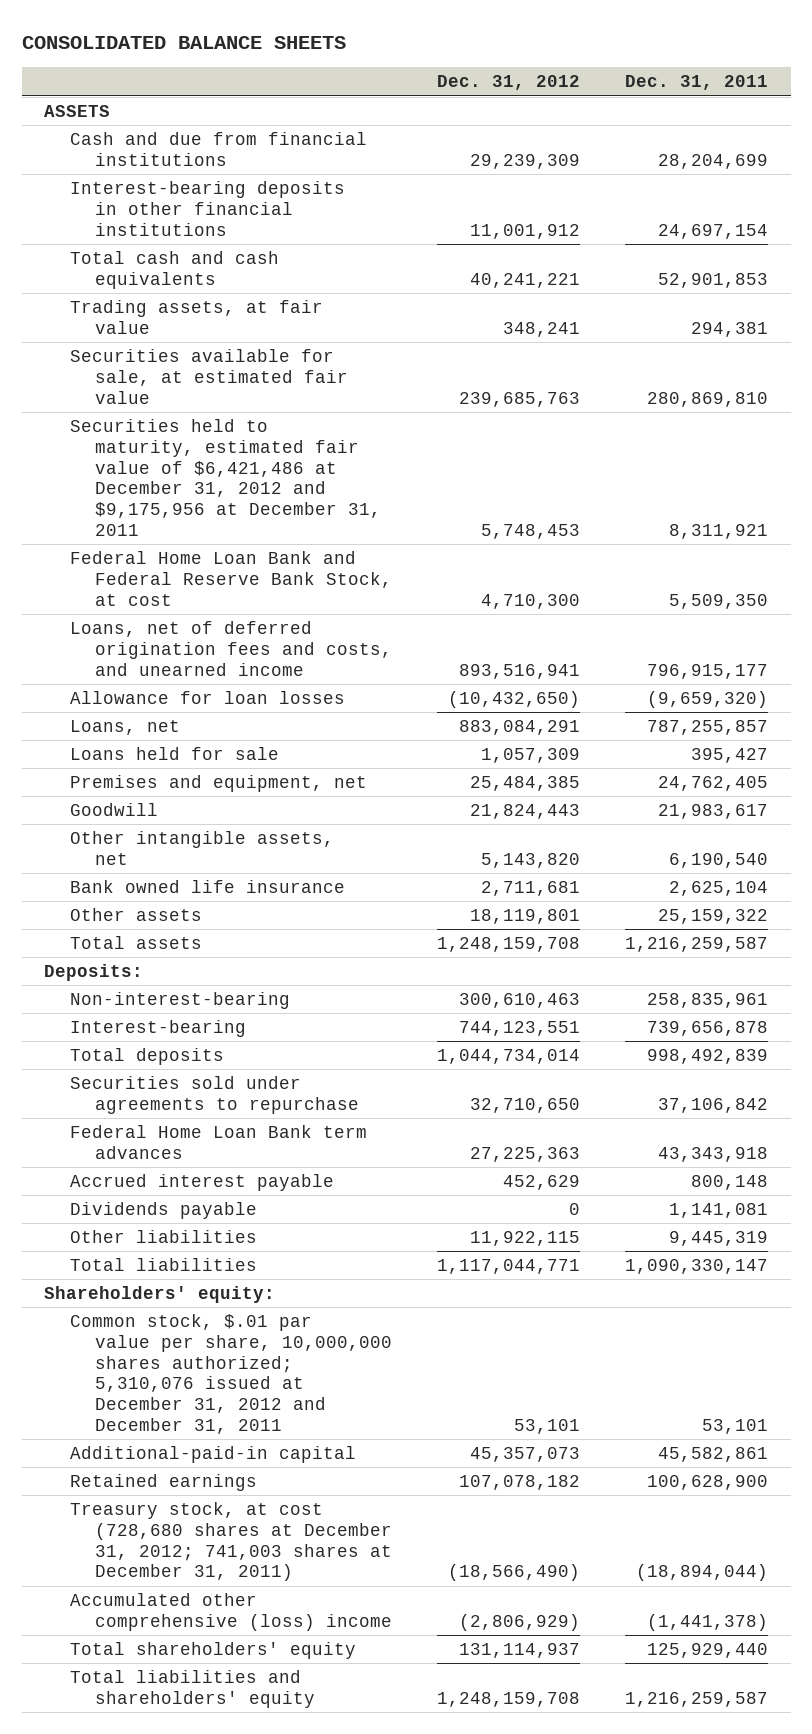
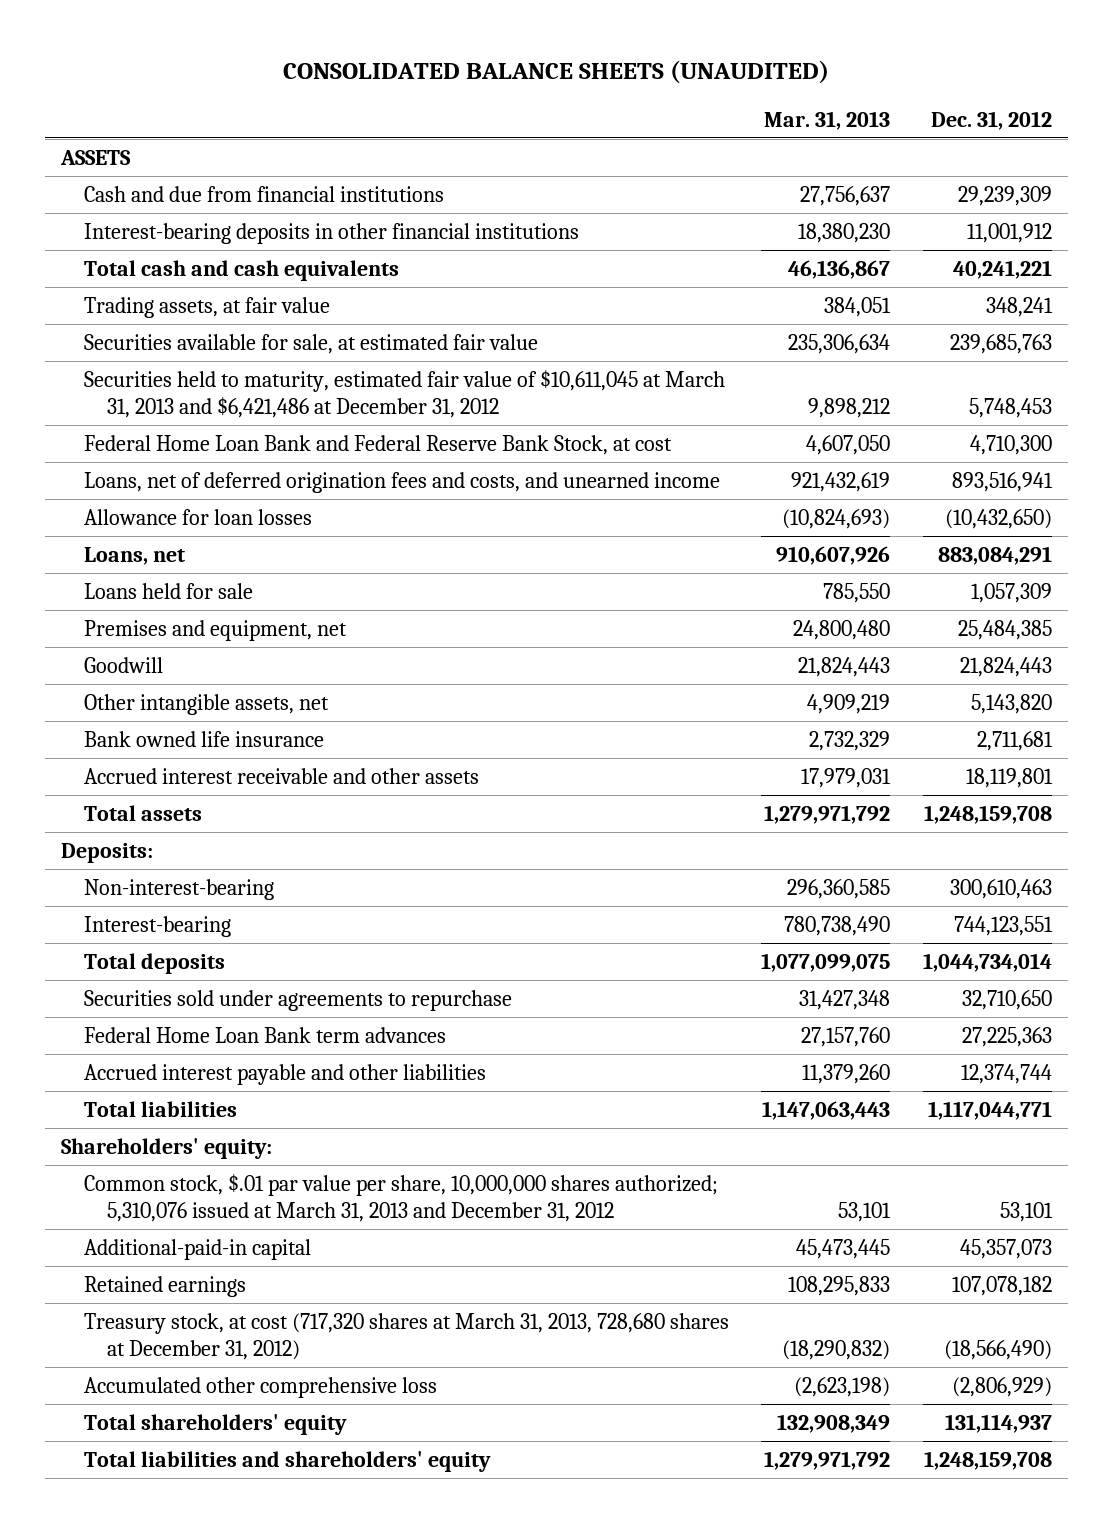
- CONSOLIDATED BALANCE SHEETS
+ CONSOLIDATED BALANCE SHEETS (UNAUDITED)
- | Dec. 31, 2012 | Dec. 31, 2011
+ | Mar. 31, 2013 | Dec. 31, 2012
- Securities held to maturity, estimated fair value of $6,421,486 at December 31, 2012 and $9,175,956 at December 31, 2011 | 5,748,453 | 8,311,921
+ Securities held to maturity, estimated fair value of $10,611,045 at March 31, 2013 and $6,421,486 at December 31, 2012 | 9,898,212 | 5,748,453
- Other assets | 18,119,801 | 25,159,322
+ Accrued interest receivable and other assets | 17,979,031 | 18,119,801
- Accrued interest payable | 452,629 | 800,148
- Dividends payable | 0 | 1,141,081
- Other liabilities | 11,922,115 | 9,445,319
+ Accrued interest payable and other liabilities | 11,379,260 | 12,374,744
- Common stock, $.01 par value per share, 10,000,000 shares authorized; 5,310,076 issued at December 31, 2012 and December 31, 2011 | 53,101 | 53,101
+ Common stock, $.01 par value per share, 10,000,000 shares authorized; 5,310,076 issued at March 31, 2013 and December 31, 2012 | 53,101 | 53,101
- Treasury stock, at cost (728,680 shares at December 31, 2012; 741,003 shares at December 31, 2011) | (18,566,490) | (18,894,044)
- Accumulated other comprehensive (loss) income | (2,806,929) | (1,441,378)
+ Treasury stock, at cost (717,320 shares at March 31, 2013, 728,680 shares at December 31, 2012) | (18,290,832) | (18,566,490)
+ Accumulated other comprehensive loss | (2,623,198) | (2,806,929)

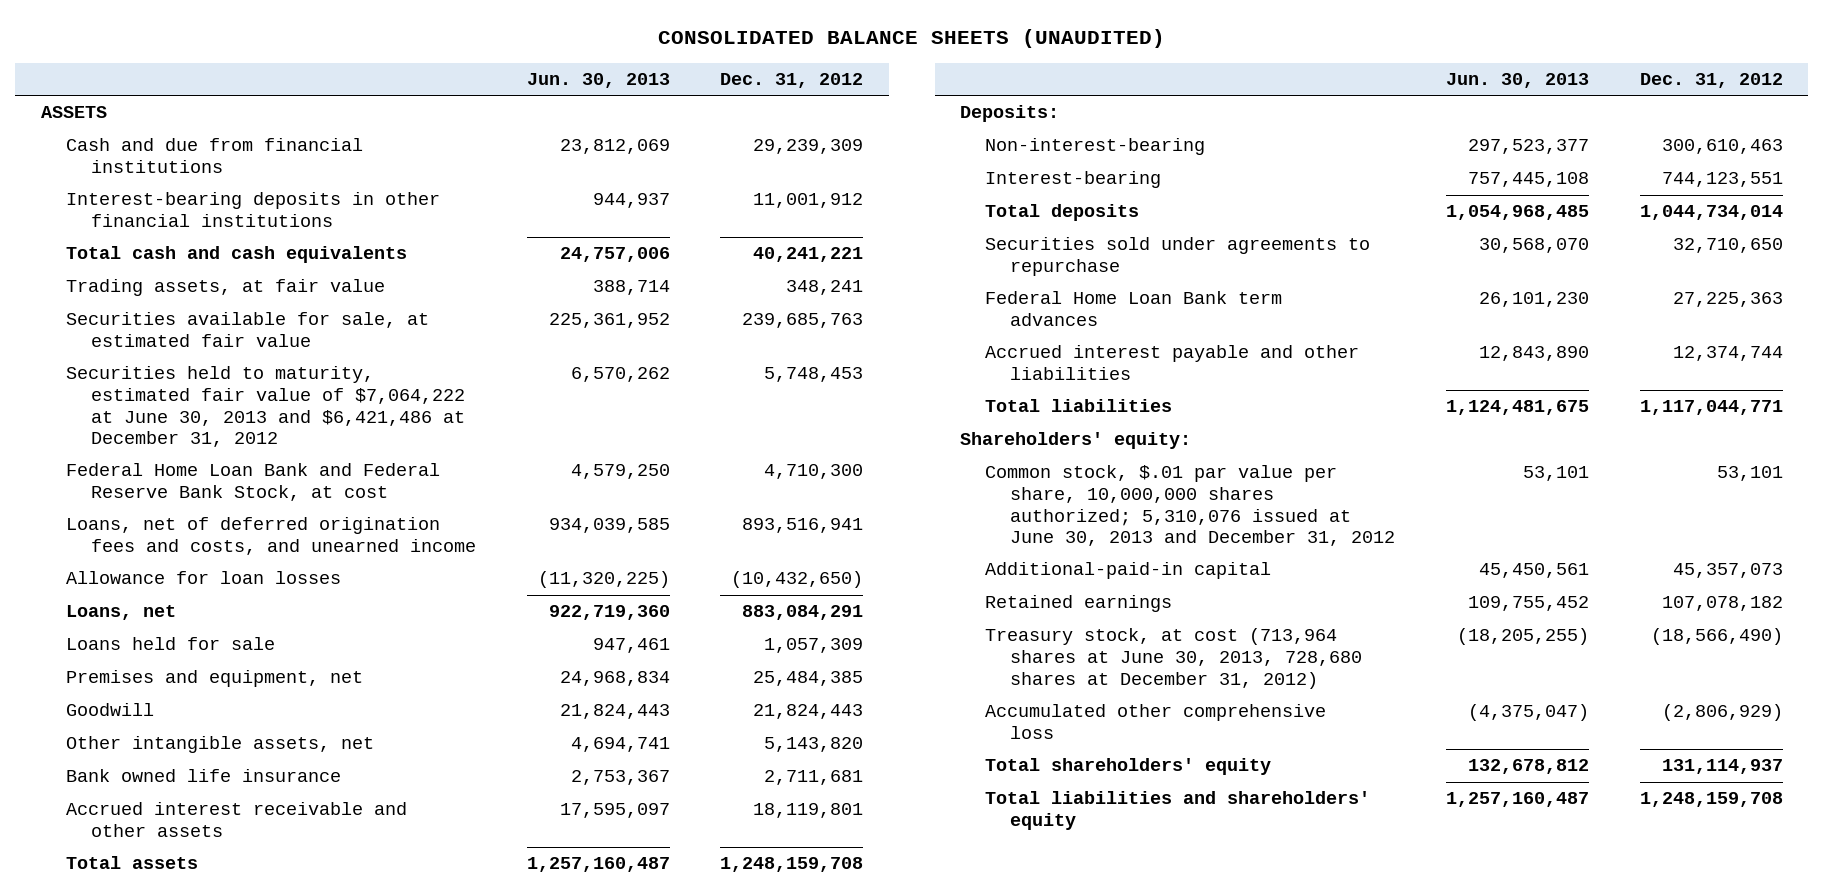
- | Mar. 31, 2013 | Dec. 31, 2012
+ | Jun. 30, 2013 | Dec. 31, 2012
- Securities held to maturity, estimated fair value of $10,611,045 at March 31, 2013 and $6,421,486 at December 31, 2012 | 9,898,212 | 5,748,453
+ Securities held to maturity, estimated fair value of $7,064,222 at June 30, 2013 and $6,421,486 at December 31, 2012 | 6,570,262 | 5,748,453
- Common stock, $.01 par value per share, 10,000,000 shares authorized; 5,310,076 issued at March 31, 2013 and December 31, 2012 | 53,101 | 53,101
+ Common stock, $.01 par value per share, 10,000,000 shares authorized; 5,310,076 issued at June 30, 2013 and December 31, 2012 | 53,101 | 53,101
- Treasury stock, at cost (717,320 shares at March 31, 2013, 728,680 shares at December 31, 2012) | (18,290,832) | (18,566,490)
+ Treasury stock, at cost (713,964 shares at June 30, 2013, 728,680 shares at December 31, 2012) | (18,205,255) | (18,566,490)

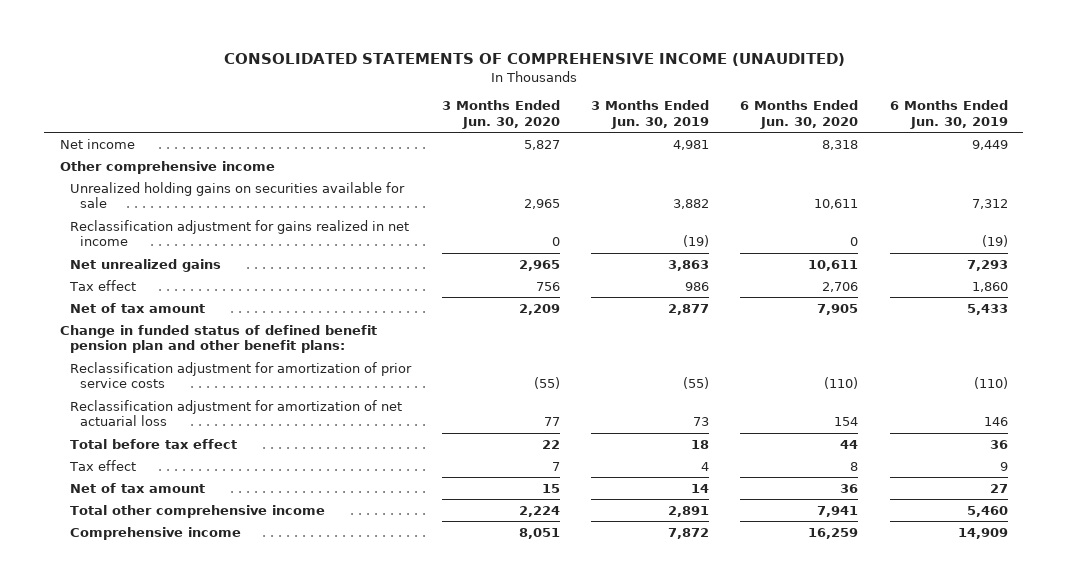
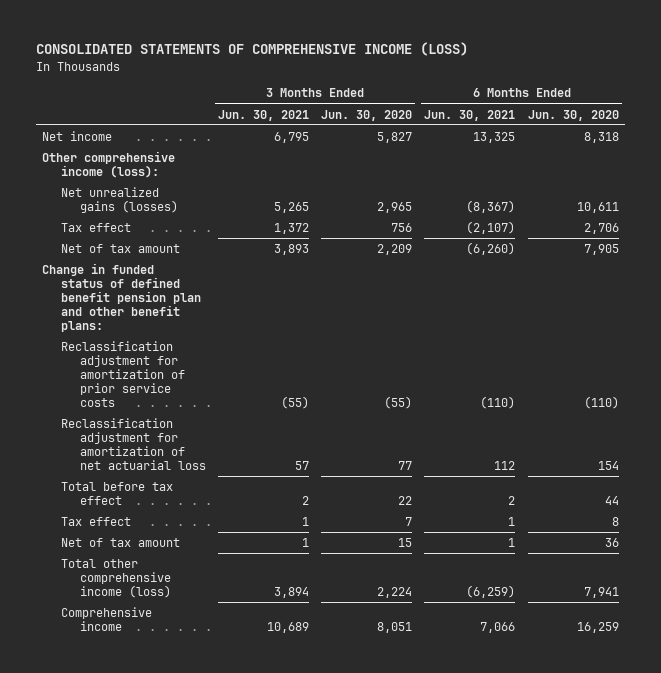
- CONSOLIDATED STATEMENTS OF COMPREHENSIVE INCOME (UNAUDITED)
+ CONSOLIDATED STATEMENTS OF COMPREHENSIVE INCOME (LOSS)
- | 3 Months Ended Jun. 30, 2020 | 3 Months Ended Jun. 30, 2019 | 6 Months Ended Jun. 30, 2020 | 6 Months Ended Jun. 30, 2019
+ | 3 Months Ended Jun. 30, 2021 | 3 Months Ended Jun. 30, 2020 | 6 Months Ended Jun. 30, 2021 | 6 Months Ended Jun. 30, 2020
- Other comprehensive income
- Unrealized holding gains on securities available for sale | 2,965 | 3,882 | 10,611 | 7,312
- Reclassification adjustment for gains realized in net income | 0 | (19) | 0 | (19)
- Net unrealized gains | 2,965 | 3,863 | 10,611 | 7,293
+ Other comprehensive income (loss):
+ Net unrealized gains (losses) | 5,265 | 2,965 | (8,367) | 10,611
- Total other comprehensive income | 2,224 | 2,891 | 7,941 | 5,460
+ Total other comprehensive income (loss) | 3,894 | 2,224 | (6,259) | 7,941

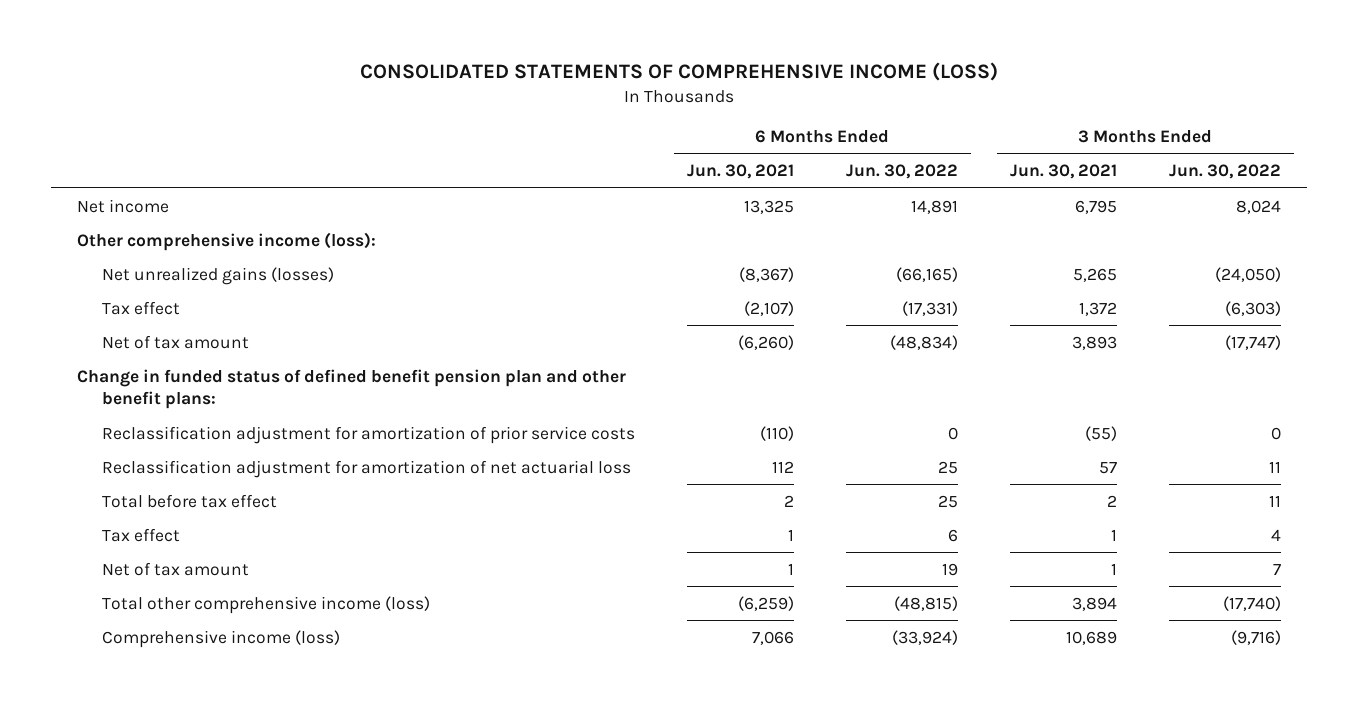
- | 3 Months Ended Jun. 30, 2021 | 3 Months Ended Jun. 30, 2020 | 6 Months Ended Jun. 30, 2021 | 6 Months Ended Jun. 30, 2020
+ | 6 Months Ended Jun. 30, 2021 | 6 Months Ended Jun. 30, 2022 | 3 Months Ended Jun. 30, 2021 | 3 Months Ended Jun. 30, 2022
- Comprehensive income | 10,689 | 8,051 | 7,066 | 16,259
+ Comprehensive income (loss) | 7,066 | (33,924) | 10,689 | (9,716)

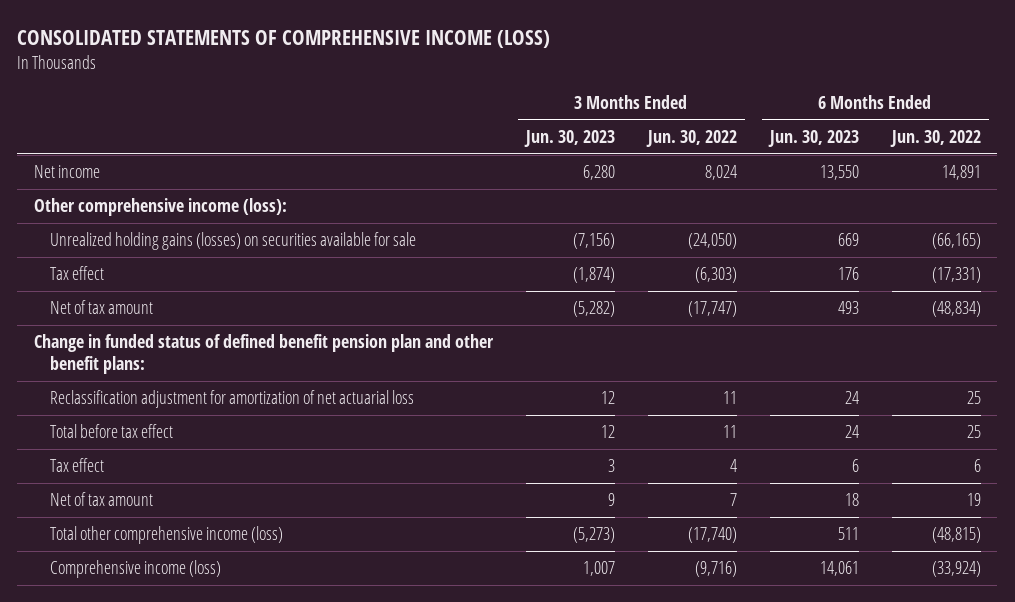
- | 6 Months Ended Jun. 30, 2021 | 6 Months Ended Jun. 30, 2022 | 3 Months Ended Jun. 30, 2021 | 3 Months Ended Jun. 30, 2022
+ | 3 Months Ended Jun. 30, 2023 | 3 Months Ended Jun. 30, 2022 | 6 Months Ended Jun. 30, 2023 | 6 Months Ended Jun. 30, 2022
- Net unrealized gains (losses) | (8,367) | (66,165) | 5,265 | (24,050)
+ Unrealized holding gains (losses) on securities available for sale | (7,156) | (24,050) | 669 | (66,165)
- Reclassification adjustment for amortization of prior service costs | (110) | 0 | (55) | 0

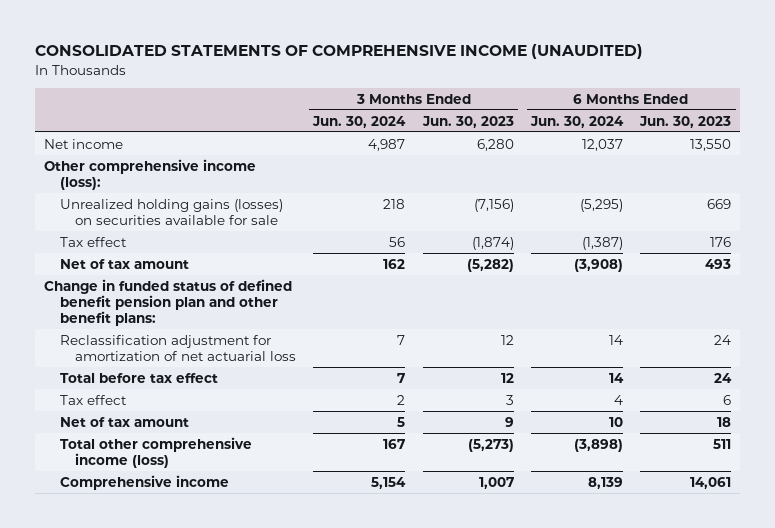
- CONSOLIDATED STATEMENTS OF COMPREHENSIVE INCOME (LOSS)
+ CONSOLIDATED STATEMENTS OF COMPREHENSIVE INCOME (UNAUDITED)
- | 3 Months Ended Jun. 30, 2023 | 3 Months Ended Jun. 30, 2022 | 6 Months Ended Jun. 30, 2023 | 6 Months Ended Jun. 30, 2022
+ | 3 Months Ended Jun. 30, 2024 | 3 Months Ended Jun. 30, 2023 | 6 Months Ended Jun. 30, 2024 | 6 Months Ended Jun. 30, 2023
- Comprehensive income (loss) | 1,007 | (9,716) | 14,061 | (33,924)
+ Comprehensive income | 5,154 | 1,007 | 8,139 | 14,061

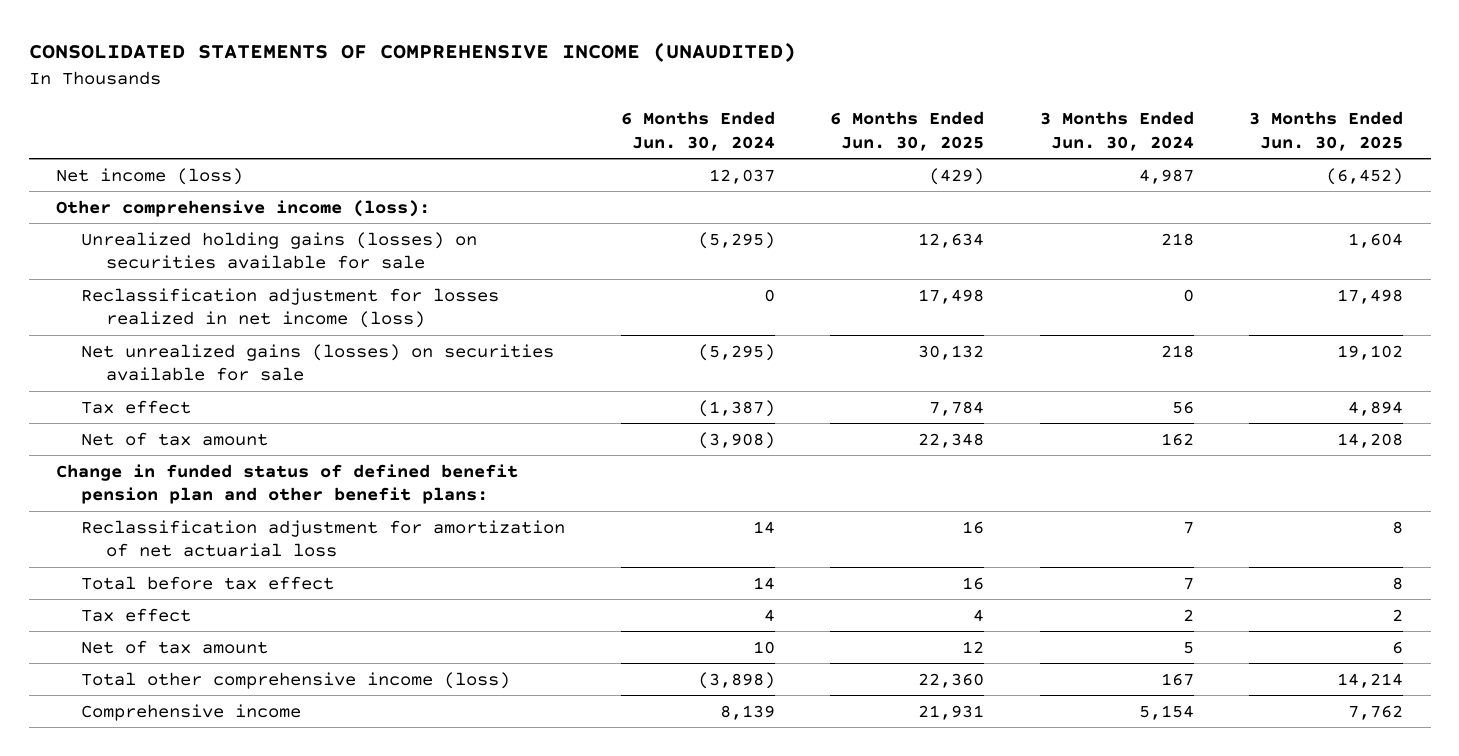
- | 3 Months Ended Jun. 30, 2024 | 3 Months Ended Jun. 30, 2023 | 6 Months Ended Jun. 30, 2024 | 6 Months Ended Jun. 30, 2023
+ | 6 Months Ended Jun. 30, 2024 | 6 Months Ended Jun. 30, 2025 | 3 Months Ended Jun. 30, 2024 | 3 Months Ended Jun. 30, 2025
- Net income | 4,987 | 6,280 | 12,037 | 13,550
+ Net income (loss) | 12,037 | (429) | 4,987 | (6,452)
+ Reclassification adjustment for losses realized in net income (loss) | 0 | 17,498 | 0 | 17,498
+ Net unrealized gains (losses) on securities available for sale | (5,295) | 30,132 | 218 | 19,102

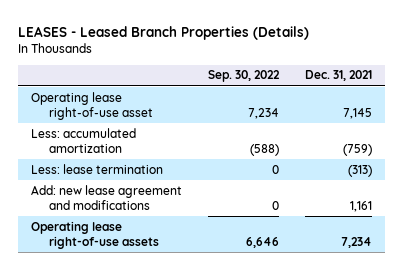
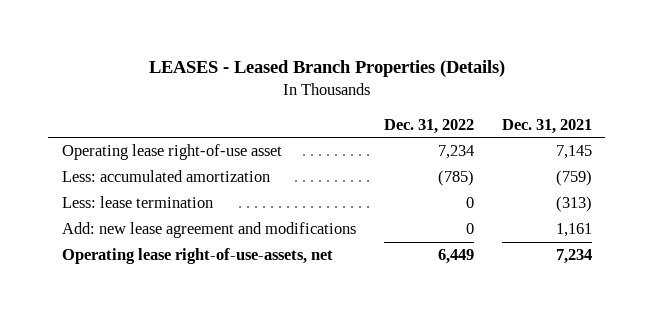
- | Sep. 30, 2022 | Dec. 31, 2021
+ | Dec. 31, 2022 | Dec. 31, 2021
- Operating lease right-of-use assets | 6,646 | 7,234
+ Operating lease right-of-use-assets, net | 6,449 | 7,234

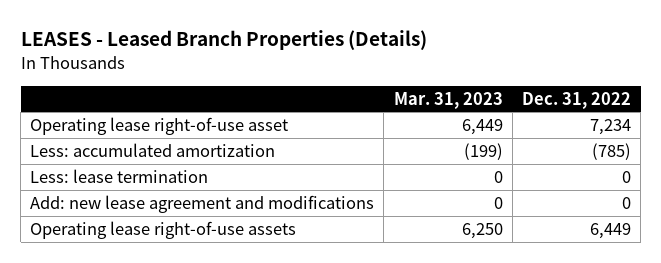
- | Dec. 31, 2022 | Dec. 31, 2021
+ | Mar. 31, 2023 | Dec. 31, 2022
- Operating lease right-of-use-assets, net | 6,449 | 7,234
+ Operating lease right-of-use assets | 6,250 | 6,449

